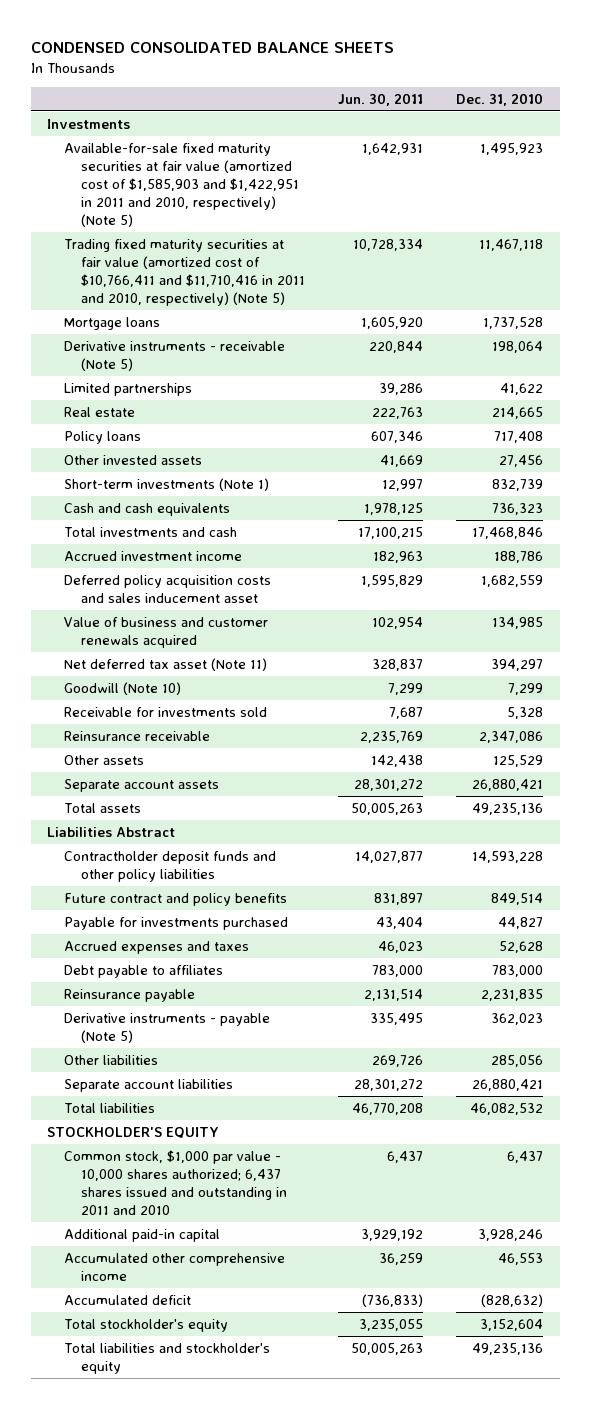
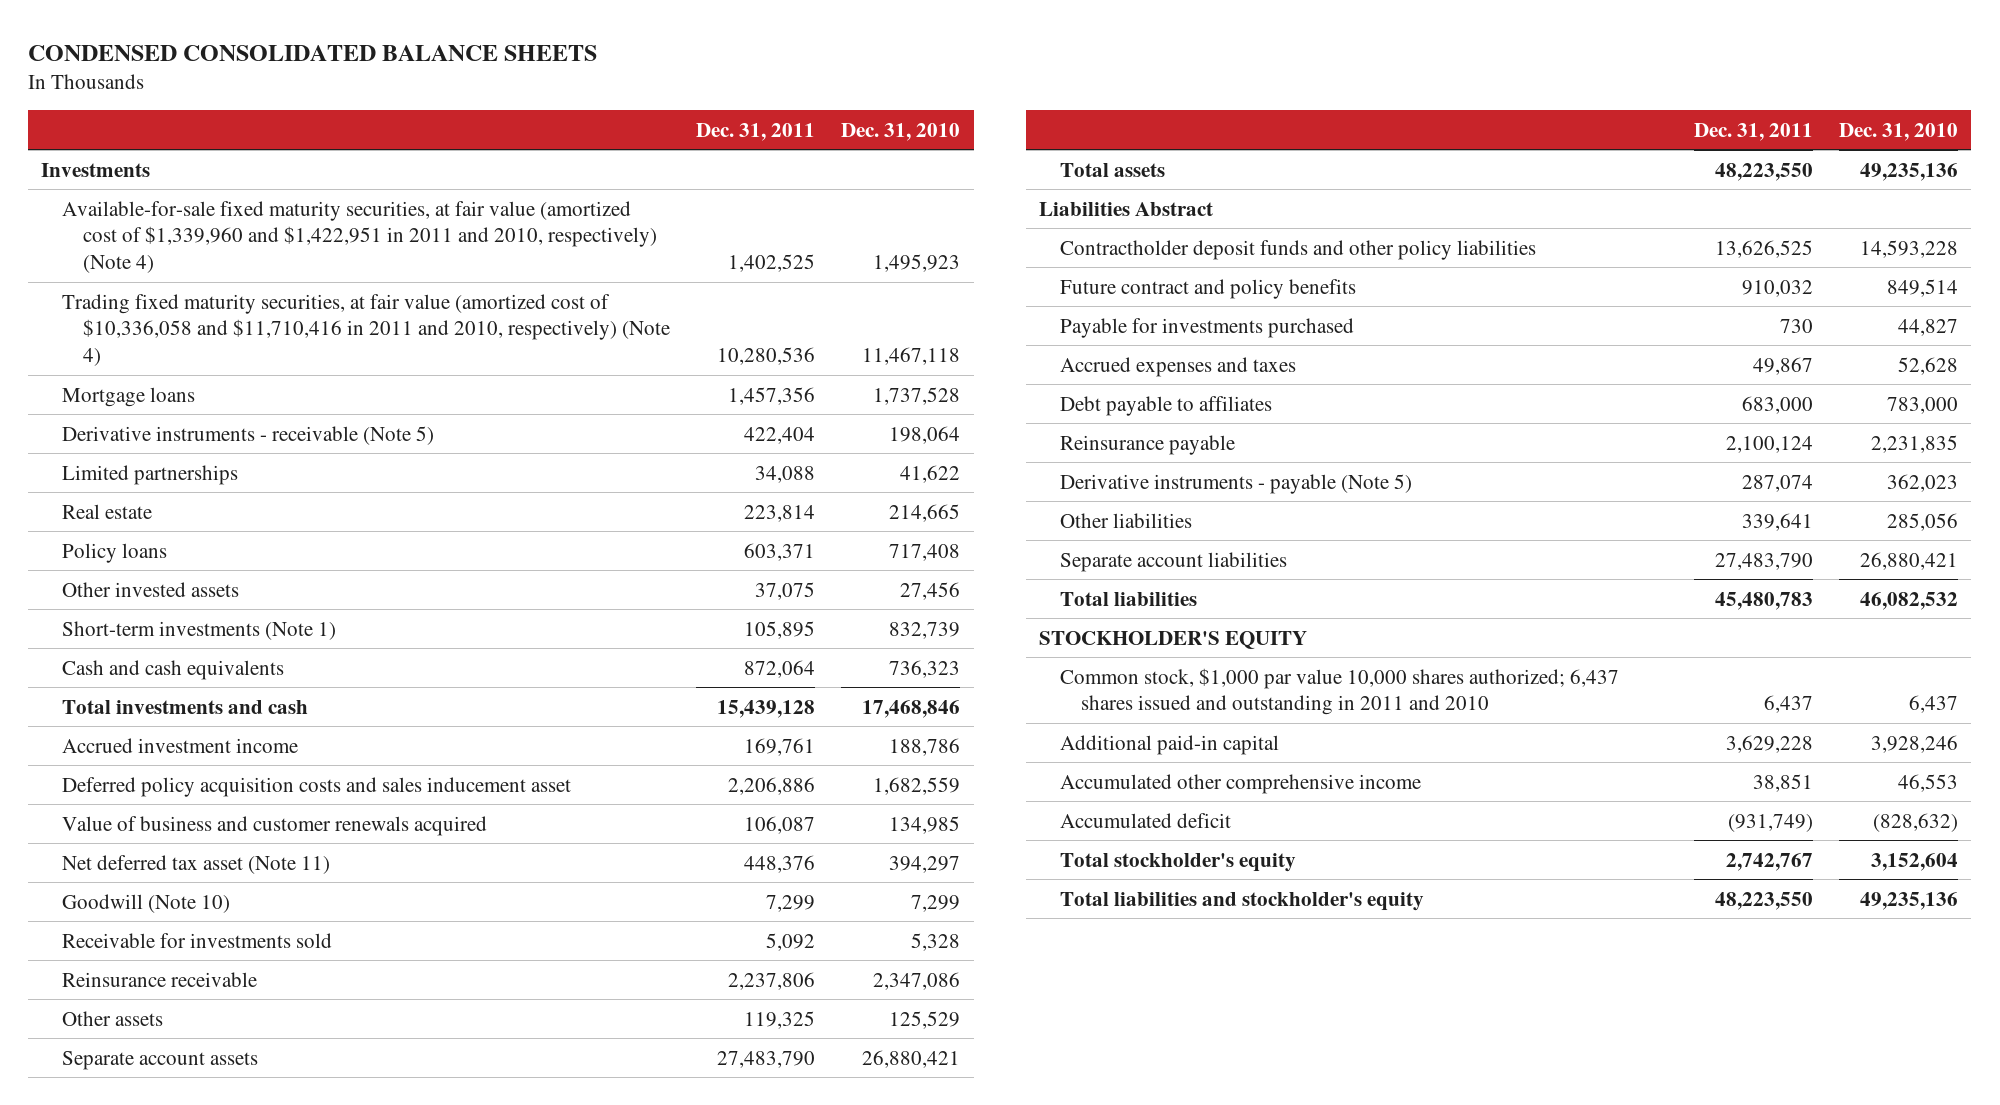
- | Jun. 30, 2011 | Dec. 31, 2010
+ | Dec. 31, 2011 | Dec. 31, 2010
- Available-for-sale fixed maturity securities at fair value (amortized cost of $1,585,903 and $1,422,951 in 2011 and 2010, respectively) (Note 5) | 1,642,931 | 1,495,923
- Trading fixed maturity securities at fair value (amortized cost of $10,766,411 and $11,710,416 in 2011 and 2010, respectively) (Note 5) | 10,728,334 | 11,467,118
+ Available-for-sale fixed maturity securities, at fair value (amortized cost of $1,339,960 and $1,422,951 in 2011 and 2010, respectively) (Note 4) | 1,402,525 | 1,495,923
+ Trading fixed maturity securities, at fair value (amortized cost of $10,336,058 and $11,710,416 in 2011 and 2010, respectively) (Note 4) | 10,280,536 | 11,467,118
- Common stock, $1,000 par value - 10,000 shares authorized; 6,437 shares issued and outstanding in 2011 and 2010 | 6,437 | 6,437
+ Common stock, $1,000 par value 10,000 shares authorized; 6,437 shares issued and outstanding in 2011 and 2010 | 6,437 | 6,437

